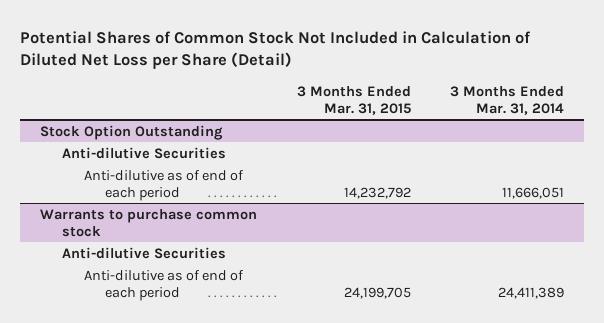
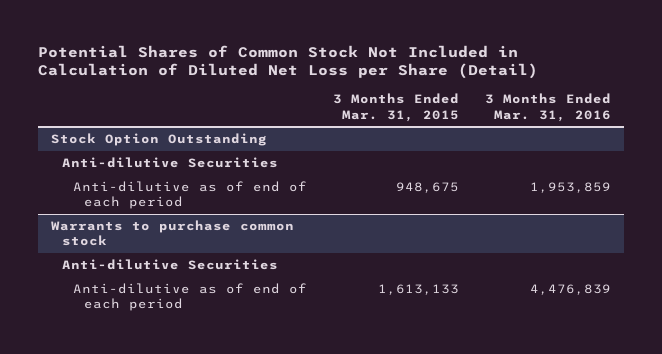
- | 3 Months Ended Mar. 31, 2015 | 3 Months Ended Mar. 31, 2014
+ | 3 Months Ended Mar. 31, 2015 | 3 Months Ended Mar. 31, 2016
@ Stock Option Outstanding
- Anti-dilutive as of end of each period | 14,232,792 | 11,666,051
+ Anti-dilutive as of end of each period | 948,675 | 1,953,859
@ Warrants to purchase common stock
- Anti-dilutive as of end of each period | 24,199,705 | 24,411,389
+ Anti-dilutive as of end of each period | 1,613,133 | 4,476,839

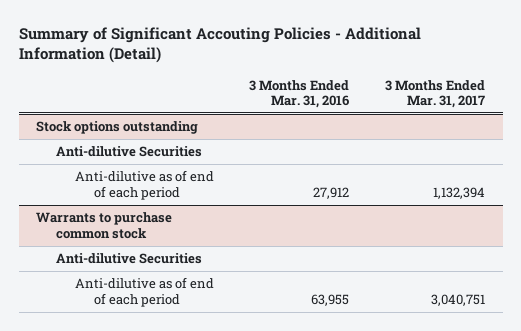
- Potential Shares of Common Stock Not Included in Calculation of Diluted Net Loss per Share (Detail)
+ Summary of Significant Accouting Policies - Additional Information (Detail)
- | 3 Months Ended Mar. 31, 2015 | 3 Months Ended Mar. 31, 2016
+ | 3 Months Ended Mar. 31, 2016 | 3 Months Ended Mar. 31, 2017
- Stock Option Outstanding
+ Stock options outstanding
- Anti-dilutive as of end of each period | 948,675 | 1,953,859
+ Anti-dilutive as of end of each period | 27,912 | 1,132,394
@ Warrants to purchase common stock
- Anti-dilutive as of end of each period | 1,613,133 | 4,476,839
+ Anti-dilutive as of end of each period | 63,955 | 3,040,751

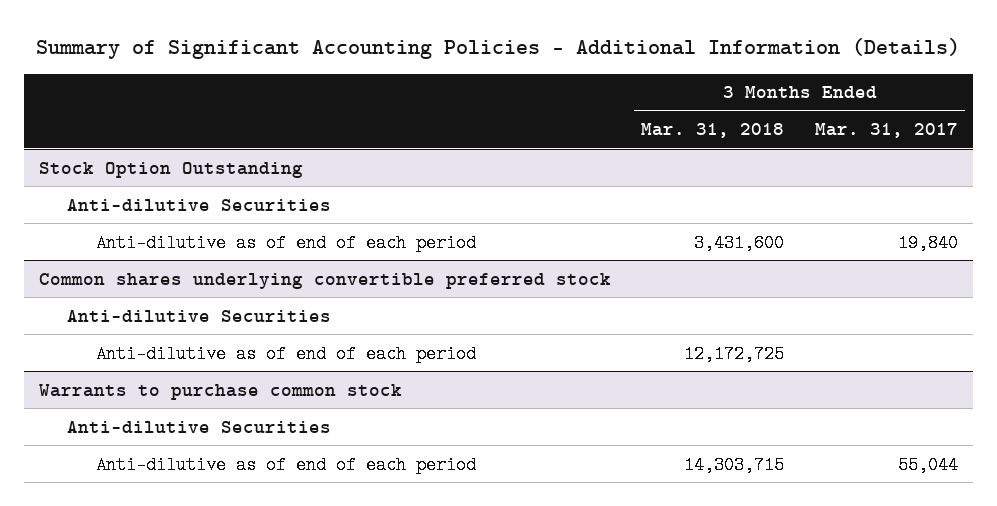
- Summary of Significant Accouting Policies - Additional Information (Detail)
+ Summary of Significant Accounting Policies - Additional Information (Details)
- | 3 Months Ended Mar. 31, 2016 | 3 Months Ended Mar. 31, 2017
+ | 3 Months Ended Mar. 31, 2018 | 3 Months Ended Mar. 31, 2017
- Stock options outstanding
+ Stock Option Outstanding
- Anti-dilutive as of end of each period | 27,912 | 1,132,394
+ Anti-dilutive as of end of each period | 3,431,600 | 19,840
+ Common shares underlying convertible preferred stock
+ Anti-dilutive Securities
+ Anti-dilutive as of end of each period | 12,172,725 |
@ Warrants to purchase common stock
- Anti-dilutive as of end of each period | 63,955 | 3,040,751
+ Anti-dilutive as of end of each period | 14,303,715 | 55,044

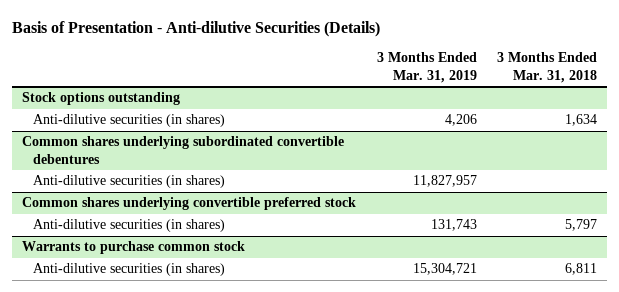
- Summary of Significant Accounting Policies - Additional Information (Details)
+ Basis of Presentation - Anti-dilutive Securities (Details)
- | 3 Months Ended Mar. 31, 2018 | 3 Months Ended Mar. 31, 2017
+ | 3 Months Ended Mar. 31, 2019 | 3 Months Ended Mar. 31, 2018
- Stock Option Outstanding
- Anti-dilutive Securities
- Anti-dilutive as of end of each period | 3,431,600 | 19,840
+ Stock options outstanding
+ Anti-dilutive securities (in shares) | 4,206 | 1,634
+ Common shares underlying subordinated convertible debentures
+ Anti-dilutive securities (in shares) | 11,827,957 |
@ Common shares underlying convertible preferred stock
- Anti-dilutive Securities
- Anti-dilutive as of end of each period | 12,172,725 |
+ Anti-dilutive securities (in shares) | 131,743 | 5,797
@ Warrants to purchase common stock
- Anti-dilutive Securities
- Anti-dilutive as of end of each period | 14,303,715 | 55,044
+ Anti-dilutive securities (in shares) | 15,304,721 | 6,811

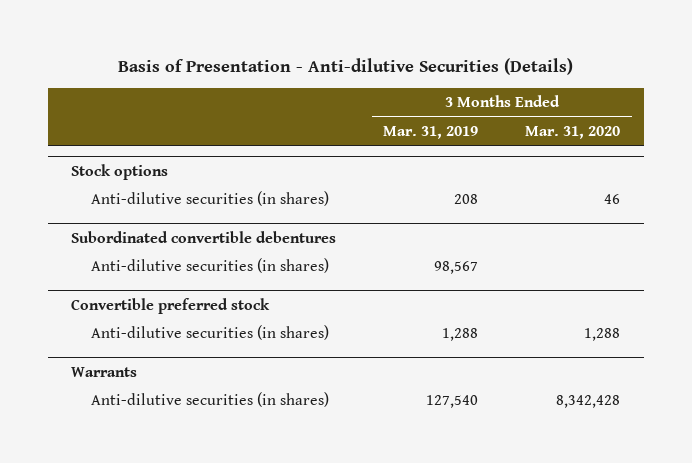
- | 3 Months Ended Mar. 31, 2019 | 3 Months Ended Mar. 31, 2018
+ | 3 Months Ended Mar. 31, 2019 | 3 Months Ended Mar. 31, 2020
- Stock options outstanding
- Anti-dilutive securities (in shares) | 4,206 | 1,634
- Common shares underlying subordinated convertible debentures
- Anti-dilutive securities (in shares) | 11,827,957 |
- Common shares underlying convertible preferred stock
- Anti-dilutive securities (in shares) | 131,743 | 5,797
- Warrants to purchase common stock
- Anti-dilutive securities (in shares) | 15,304,721 | 6,811
+ Stock options
+ Anti-dilutive securities (in shares) | 208 | 46
+ Subordinated convertible debentures
+ Anti-dilutive securities (in shares) | 98,567 |
+ Convertible preferred stock
+ Anti-dilutive securities (in shares) | 1,288 | 1,288
+ Warrants
+ Anti-dilutive securities (in shares) | 127,540 | 8,342,428

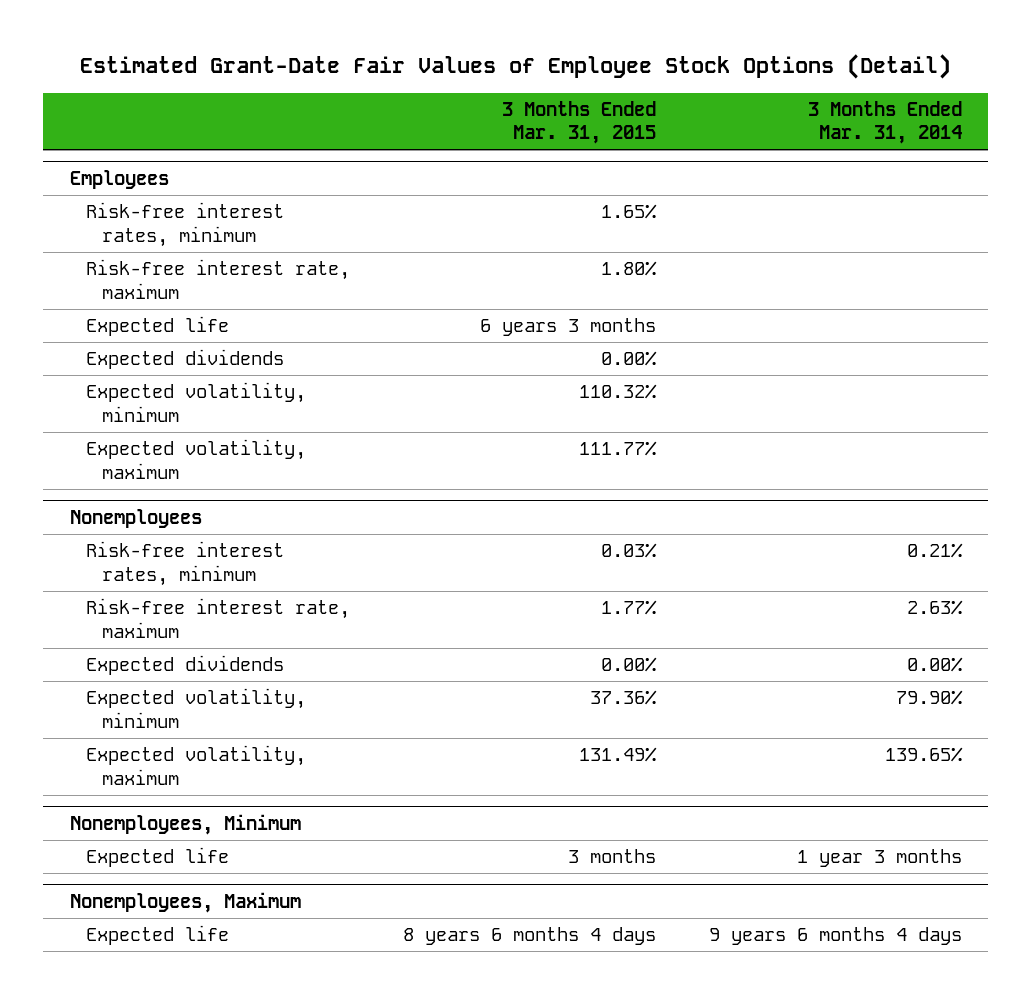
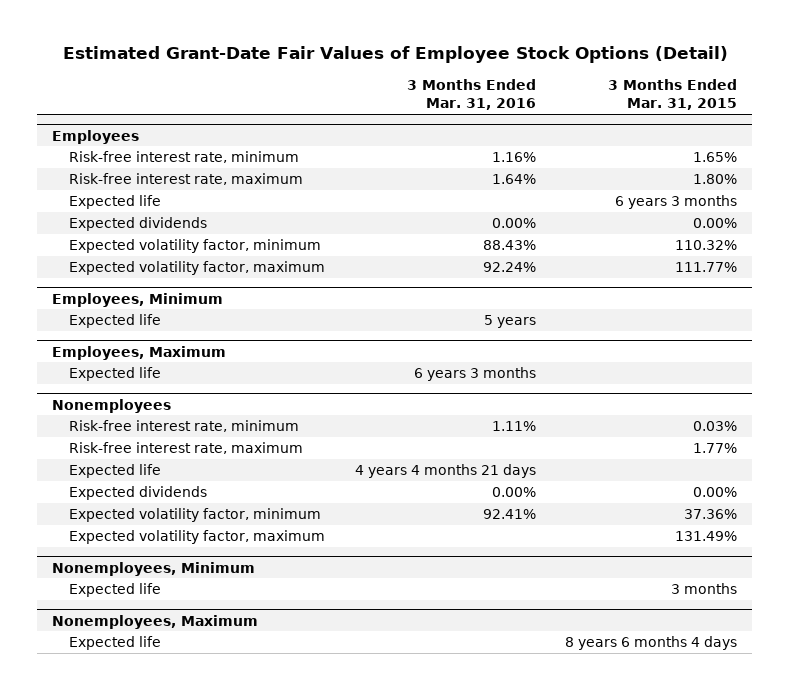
- | 3 Months Ended Mar. 31, 2015 | 3 Months Ended Mar. 31, 2014
+ | 3 Months Ended Mar. 31, 2016 | 3 Months Ended Mar. 31, 2015
@ Employees
- Risk-free interest rates, minimum | 1.65% |
+ Risk-free interest rate, minimum | 1.16% | 1.65%
- Expected volatility, minimum | 110.32% |
- Expected volatility, maximum | 111.77% |
+ Expected volatility factor, minimum | 88.43% | 110.32%
+ Expected volatility factor, maximum | 92.24% | 111.77%
+ Employees, Minimum
+ Expected life | 5 years |
+ Employees, Maximum
+ Expected life | 6 years 3 months |
@ Nonemployees
- Risk-free interest rates, minimum | 0.03% | 0.21%
+ Risk-free interest rate, minimum | 1.11% | 0.03%
+ Expected life | 4 years 4 months 21 days |
- Expected volatility, minimum | 37.36% | 79.90%
- Expected volatility, maximum | 131.49% | 139.65%
+ Expected volatility factor, minimum | 92.41% | 37.36%
+ Expected volatility factor, maximum | | 131.49%

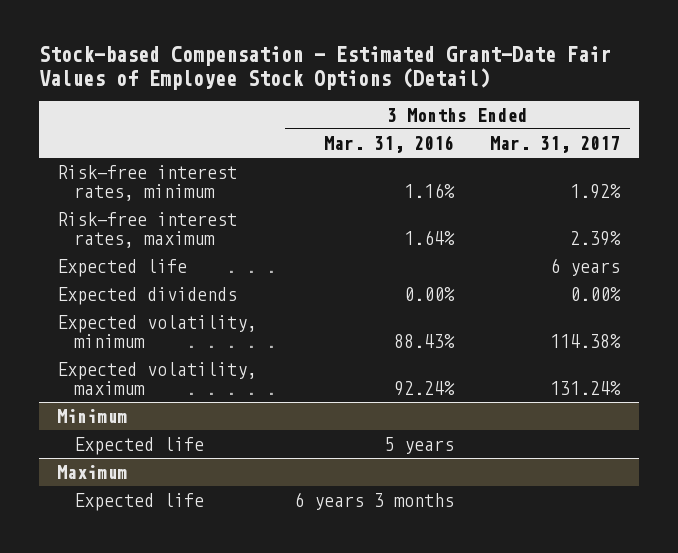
- Estimated Grant-Date Fair Values of Employee Stock Options (Detail)
+ Stock-based Compensation - Estimated Grant-Date Fair Values of Employee Stock Options (Detail)
- | 3 Months Ended Mar. 31, 2016 | 3 Months Ended Mar. 31, 2015
+ | 3 Months Ended Mar. 31, 2016 | 3 Months Ended Mar. 31, 2017
- Employees
- Risk-free interest rate, minimum | 1.16% | 1.65%
- Risk-free interest rate, maximum | 1.64% | 1.80%
+ Risk-free interest rates, minimum | 1.16% | 1.92%
+ Risk-free interest rates, maximum | 1.64% | 2.39%
- Expected volatility factor, minimum | 88.43% | 110.32%
- Expected volatility factor, maximum | 92.24% | 111.77%
- Employees, Minimum
+ Expected volatility, minimum | 88.43% | 114.38%
+ Expected volatility, maximum | 92.24% | 131.24%
+ Minimum
- Employees, Maximum
+ Maximum
- Nonemployees
- Risk-free interest rate, minimum | 1.11% | 0.03%
- Risk-free interest rate, maximum | | 1.77%
- Expected life | 4 years 4 months 21 days |
- Expected dividends | 0.00% | 0.00%
- Expected volatility factor, minimum | 92.41% | 37.36%
- Expected volatility factor, maximum | | 131.49%
- Nonemployees, Minimum
- Expected life | | 3 months
- Nonemployees, Maximum
- Expected life | | 8 years 6 months 4 days

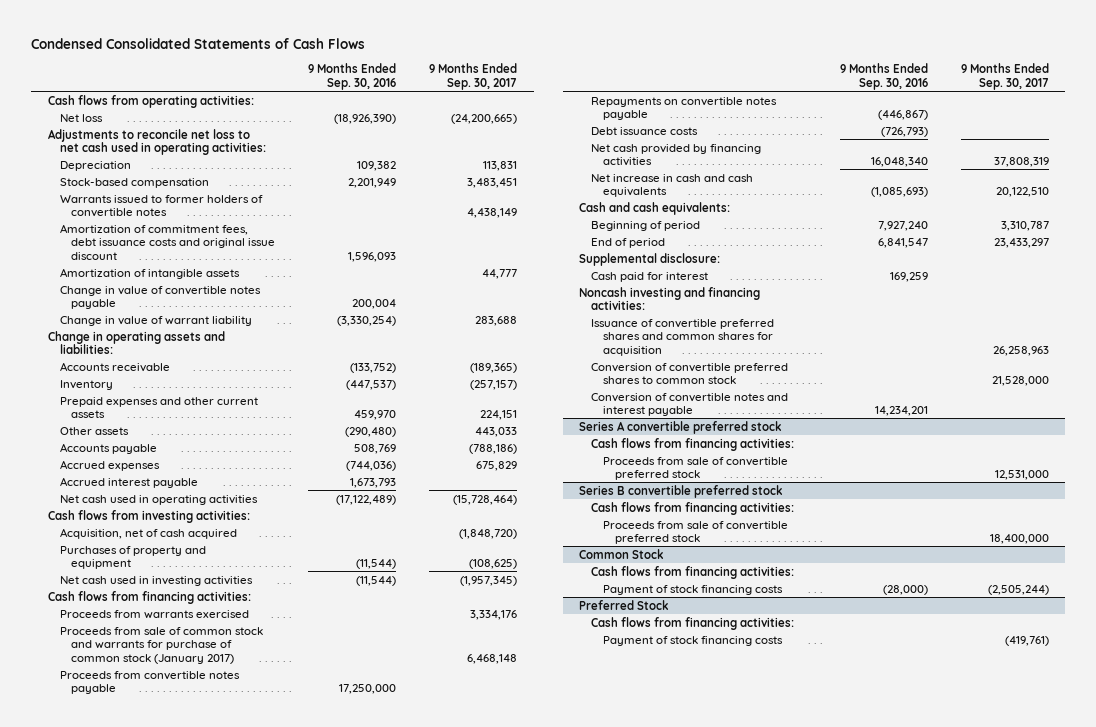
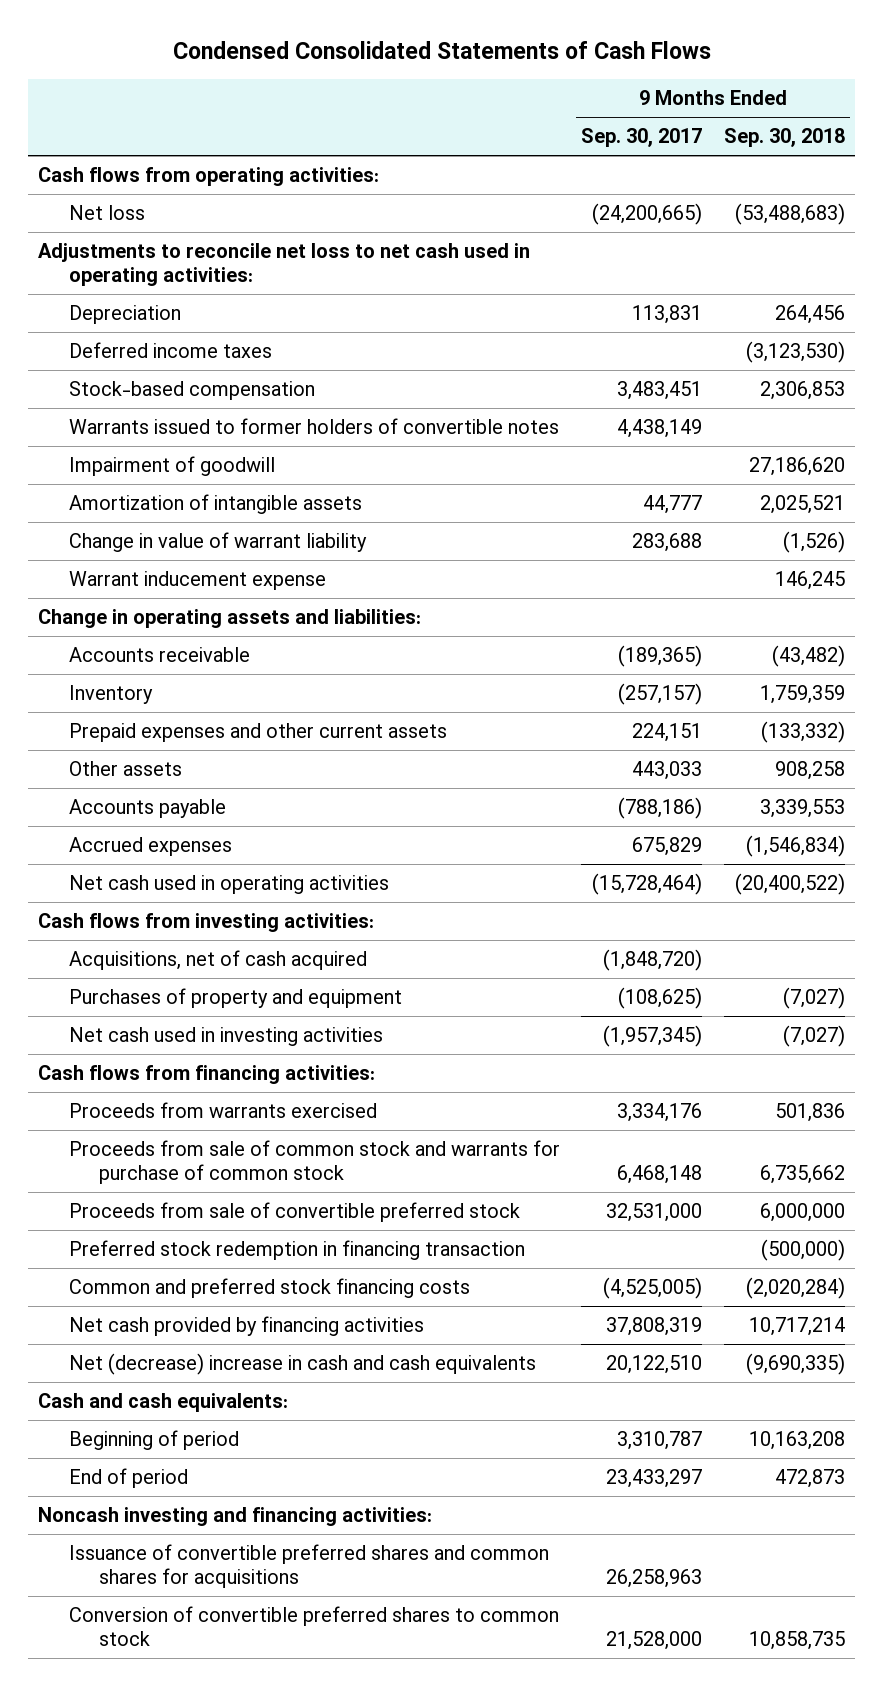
- | 9 Months Ended Sep. 30, 2016 | 9 Months Ended Sep. 30, 2017
+ | 9 Months Ended Sep. 30, 2017 | 9 Months Ended Sep. 30, 2018
+ Deferred income taxes | | (3,123,530)
- Amortization of commitment fees, debt issuance costs and original issue discount | 1,596,093 |
+ Impairment of goodwill | | 27,186,620
- Change in value of convertible notes payable | 200,004 |
+ Warrant inducement expense | | 146,245
- Accrued interest payable | 1,673,793 |
- Acquisition, net of cash acquired | | (1,848,720)
+ Acquisitions, net of cash acquired | (1,848,720) |
- Proceeds from sale of common stock and warrants for purchase of common stock (January 2017) | | 6,468,148
- Proceeds from convertible notes payable | 17,250,000 |
- Repayments on convertible notes payable | (446,867) |
- Debt issuance costs | (726,793) |
+ Proceeds from sale of common stock and warrants for purchase of common stock | 6,468,148 | 6,735,662
+ Proceeds from sale of convertible preferred stock | 32,531,000 | 6,000,000
+ Preferred stock redemption in financing transaction | | (500,000)
+ Common and preferred stock financing costs | (4,525,005) | (2,020,284)
- Net increase in cash and cash equivalents | (1,085,693) | 20,122,510
+ Net (decrease) increase in cash and cash equivalents | 20,122,510 | (9,690,335)
- Supplemental disclosure:
- Cash paid for interest | 169,259 |
- Issuance of convertible preferred shares and common shares for acquisition | | 26,258,963
+ Issuance of convertible preferred shares and common shares for acquisitions | 26,258,963 |
- Conversion of convertible notes and interest payable | 14,234,201 |
- Series A convertible preferred stock
- Cash flows from financing activities:
- Proceeds from sale of convertible preferred stock | | 12,531,000
- Series B convertible preferred stock
- Cash flows from financing activities:
- Proceeds from sale of convertible preferred stock | | 18,400,000
- Common Stock
- Cash flows from financing activities:
- Payment of stock financing costs | (28,000) | (2,505,244)
- Preferred Stock
- Cash flows from financing activities:
- Payment of stock financing costs | | (419,761)

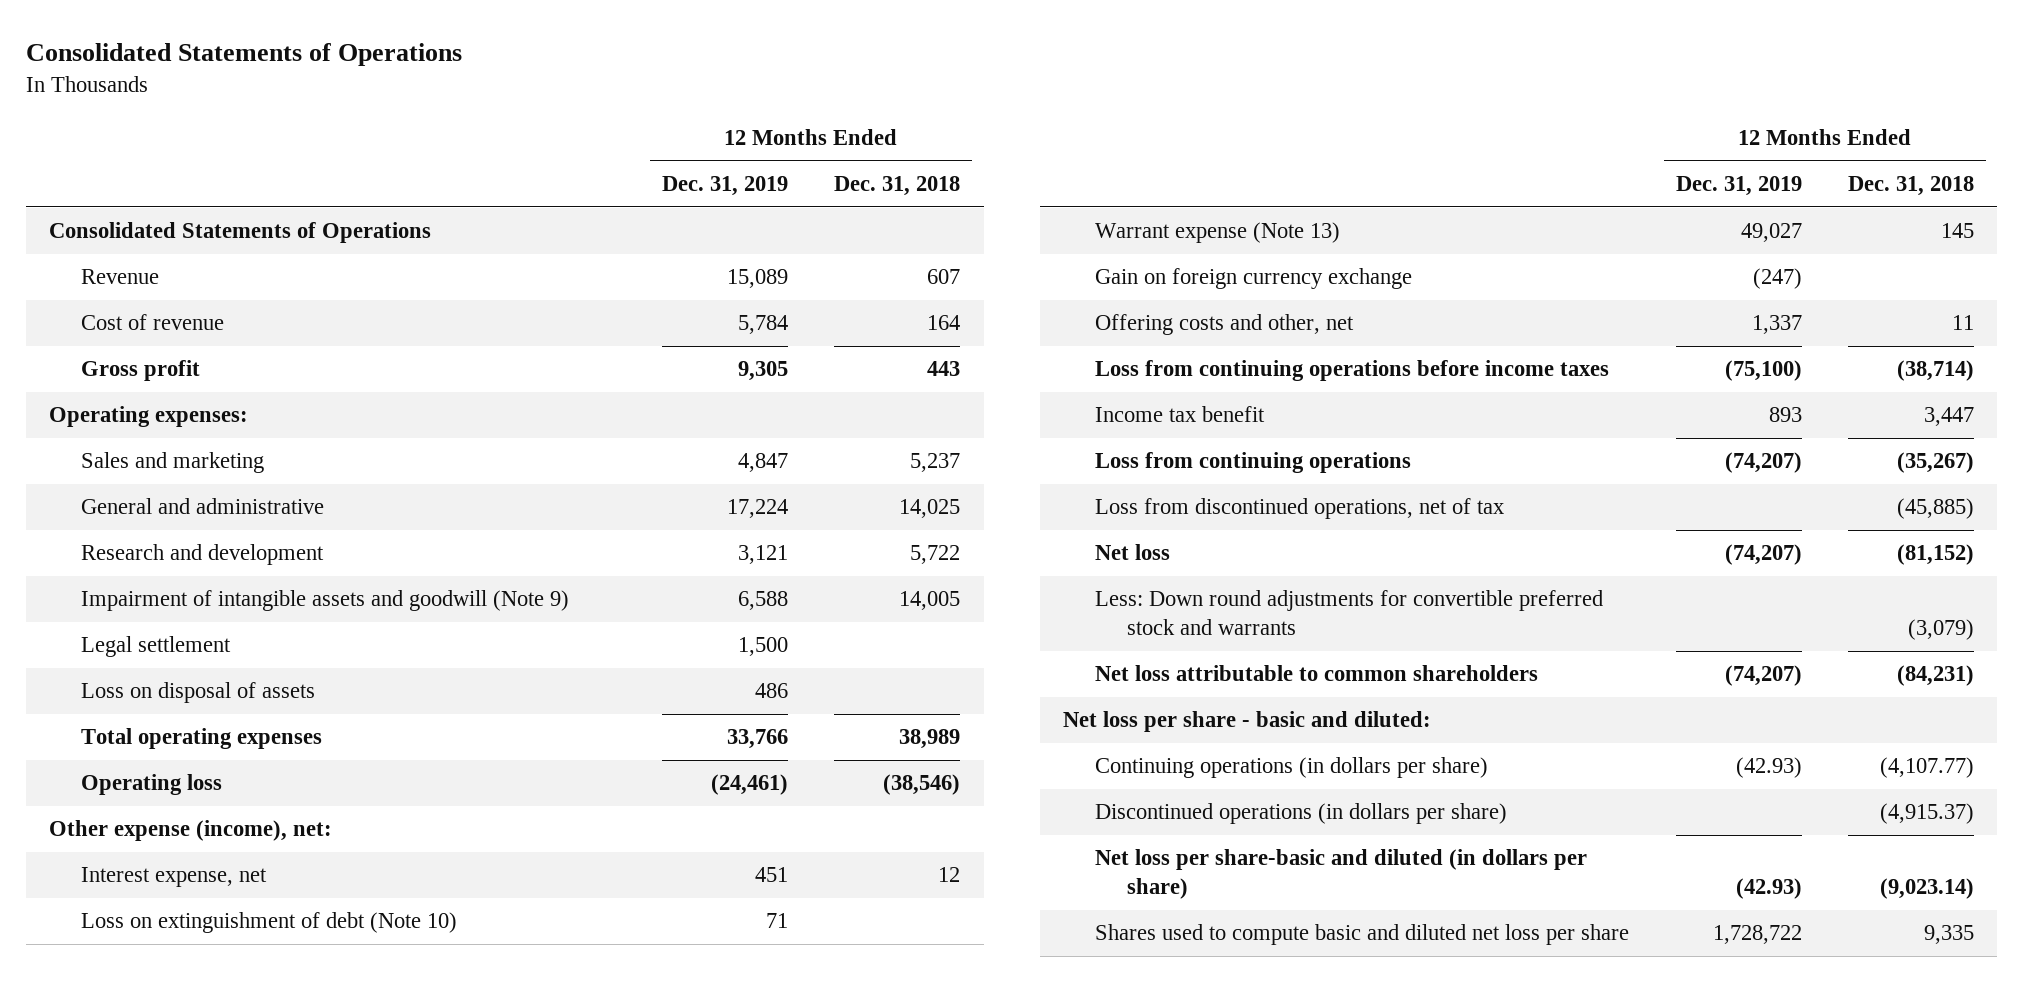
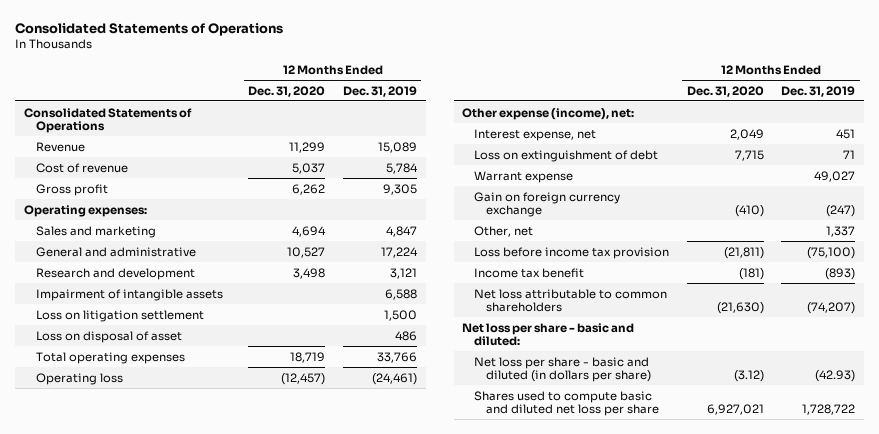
- | 12 Months Ended Dec. 31, 2019 | 12 Months Ended Dec. 31, 2018
+ | 12 Months Ended Dec. 31, 2020 | 12 Months Ended Dec. 31, 2019
- Impairment of intangible assets and goodwill (Note 9) | 6,588 | 14,005
- Legal settlement | 1,500 |
- Loss on disposal of assets | 486 |
+ Impairment of intangible assets | | 6,588
+ Loss on litigation settlement | | 1,500
+ Loss on disposal of asset | | 486
- Loss on extinguishment of debt (Note 10) | 71 |
- Warrant expense (Note 13) | 49,027 | 145
+ Loss on extinguishment of debt | 7,715 | 71
+ Warrant expense | | 49,027
- Offering costs and other, net | 1,337 | 11
- Loss from continuing operations before income taxes | (75,100) | (38,714)
- Income tax benefit | 893 | 3,447
- Loss from continuing operations | (74,207) | (35,267)
- Loss from discontinued operations, net of tax | | (45,885)
- Net loss | (74,207) | (81,152)
- Less: Down round adjustments for convertible preferred stock and warrants | | (3,079)
+ Other, net | | 1,337
+ Loss before income tax provision | (21,811) | (75,100)
+ Income tax benefit | (181) | (893)
- Continuing operations (in dollars per share) | (42.93) | (4,107.77)
- Discontinued operations (in dollars per share) | | (4,915.37)
- Net loss per share-basic and diluted (in dollars per share) | (42.93) | (9,023.14)
+ Net loss per share - basic and diluted (in dollars per share) | (3.12) | (42.93)

